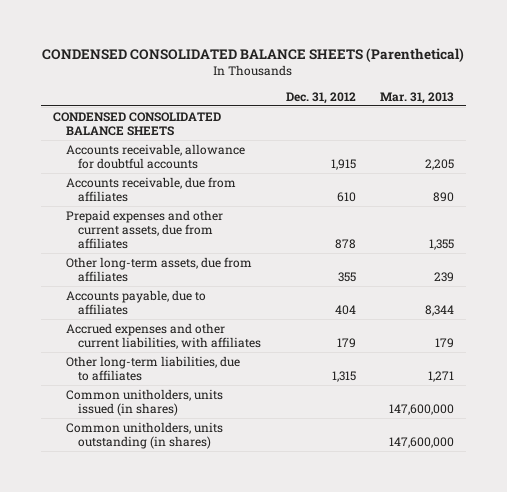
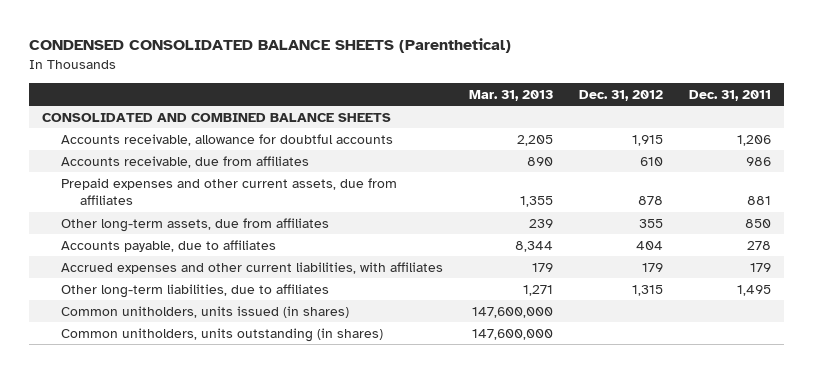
- | Dec. 31, 2012 | Mar. 31, 2013
+ | Mar. 31, 2013 | Dec. 31, 2012 | Dec. 31, 2011
- CONDENSED CONSOLIDATED BALANCE SHEETS
+ CONSOLIDATED AND COMBINED BALANCE SHEETS

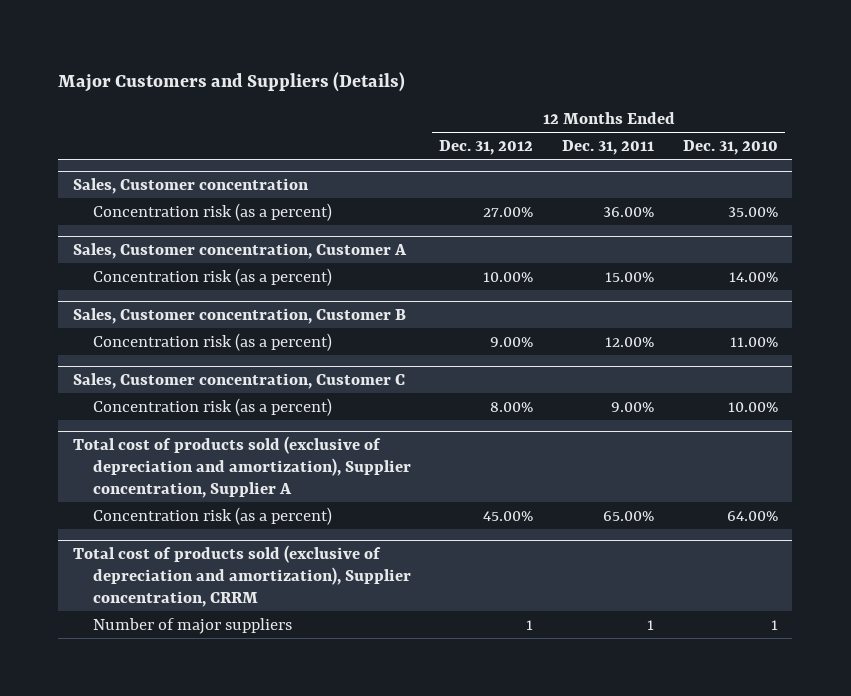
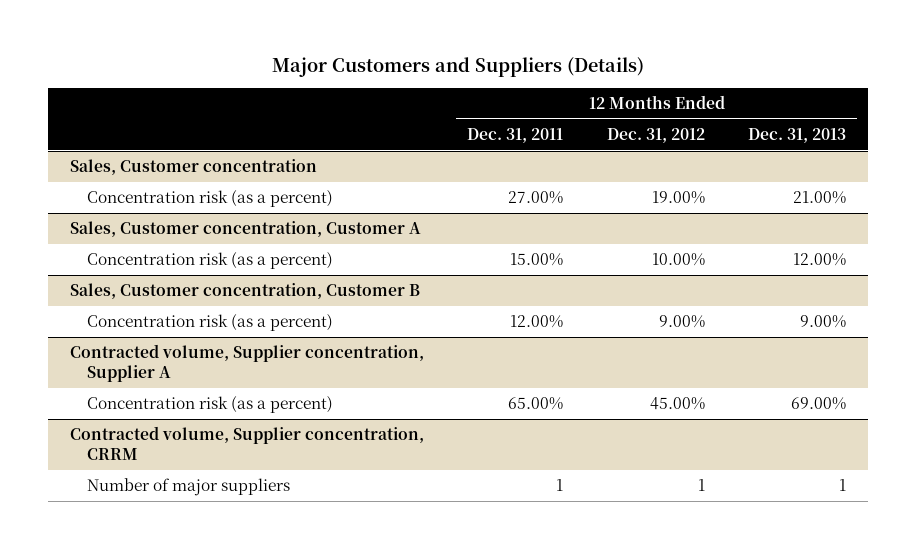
- | 12 Months Ended Dec. 31, 2012 | 12 Months Ended Dec. 31, 2011 | 12 Months Ended Dec. 31, 2010
+ | 12 Months Ended Dec. 31, 2011 | 12 Months Ended Dec. 31, 2012 | 12 Months Ended Dec. 31, 2013
@ Sales, Customer concentration
- Concentration risk (as a percent) | 27.00% | 36.00% | 35.00%
+ Concentration risk (as a percent) | 27.00% | 19.00% | 21.00%
- Sales, Customer concentration, Customer C
- Concentration risk (as a percent) | 8.00% | 9.00% | 10.00%
- Total cost of products sold (exclusive of depreciation and amortization), Supplier concentration, Supplier A
+ Contracted volume, Supplier concentration, Supplier A
- Total cost of products sold (exclusive of depreciation and amortization), Supplier concentration, CRRM
+ Contracted volume, Supplier concentration, CRRM

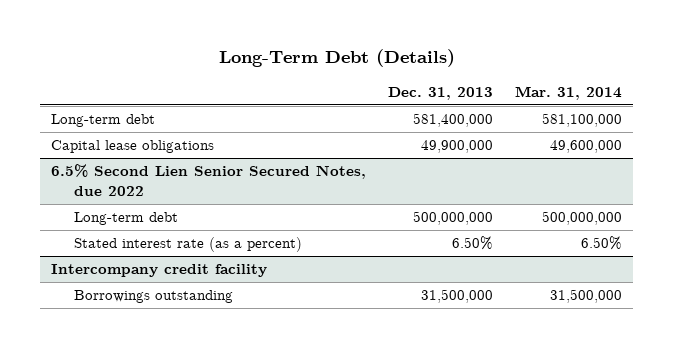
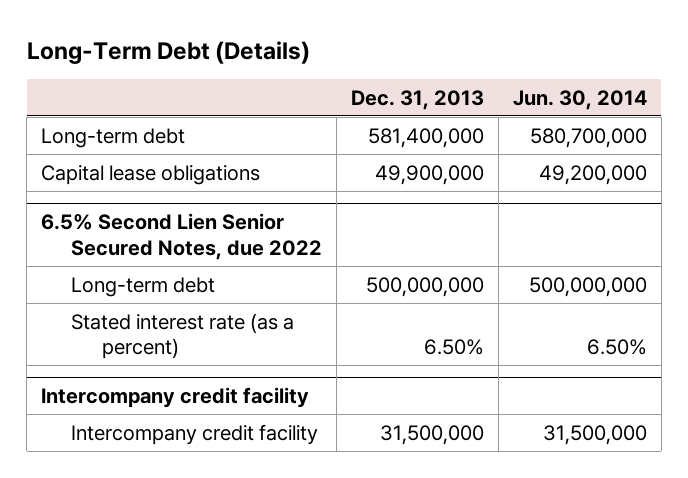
- | Dec. 31, 2013 | Mar. 31, 2014
+ | Dec. 31, 2013 | Jun. 30, 2014
@ Intercompany credit facility
- Borrowings outstanding | 31,500,000 | 31,500,000
+ Intercompany credit facility | 31,500,000 | 31,500,000

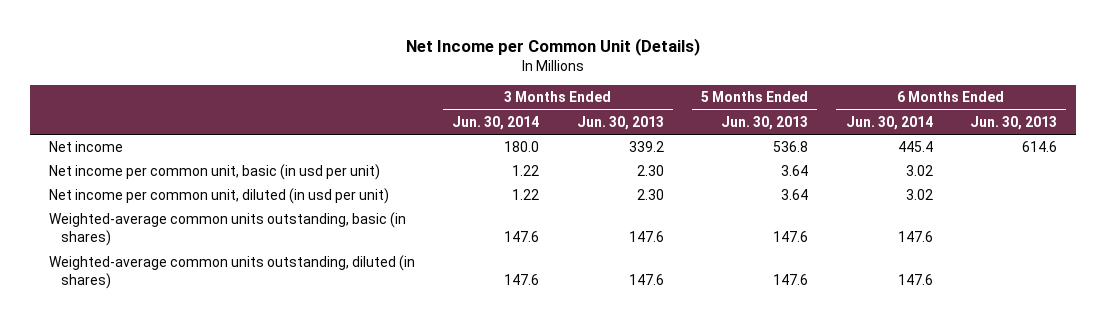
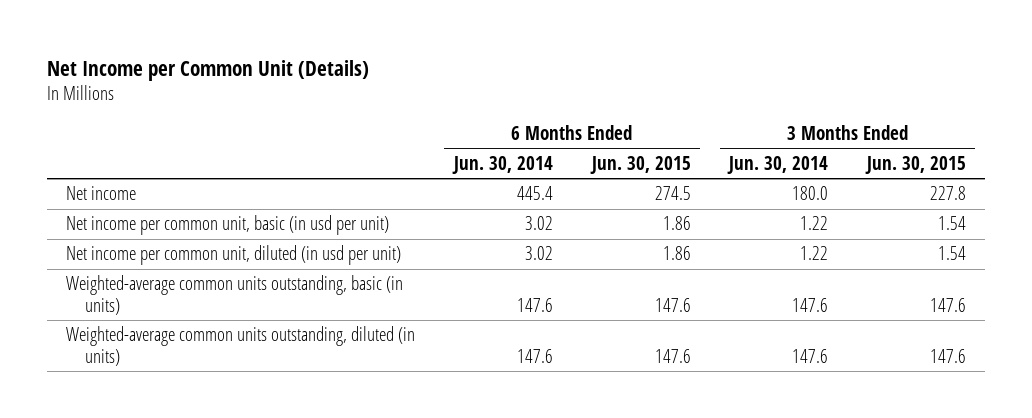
- | 3 Months Ended Jun. 30, 2014 | 3 Months Ended Jun. 30, 2013 | 5 Months Ended Jun. 30, 2013 | 6 Months Ended Jun. 30, 2014 | 6 Months Ended Jun. 30, 2013
+ | 6 Months Ended Jun. 30, 2014 | 6 Months Ended Jun. 30, 2015 | 3 Months Ended Jun. 30, 2014 | 3 Months Ended Jun. 30, 2015
- Weighted-average common units outstanding, basic (in shares) | 147.6 | 147.6 | 147.6 | 147.6 |
- Weighted-average common units outstanding, diluted (in shares) | 147.6 | 147.6 | 147.6 | 147.6 |
+ Weighted-average common units outstanding, basic (in units) | 147.6 | 147.6 | 147.6 | 147.6
+ Weighted-average common units outstanding, diluted (in units) | 147.6 | 147.6 | 147.6 | 147.6

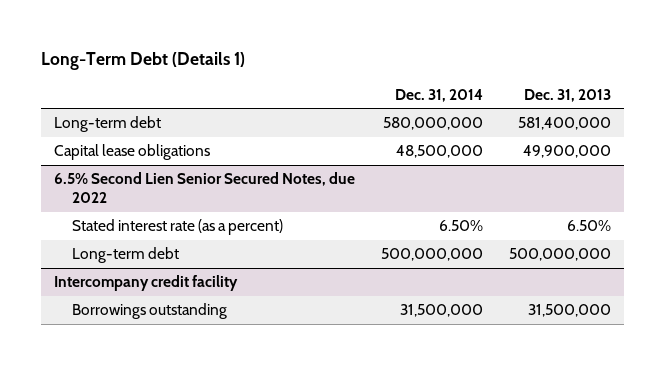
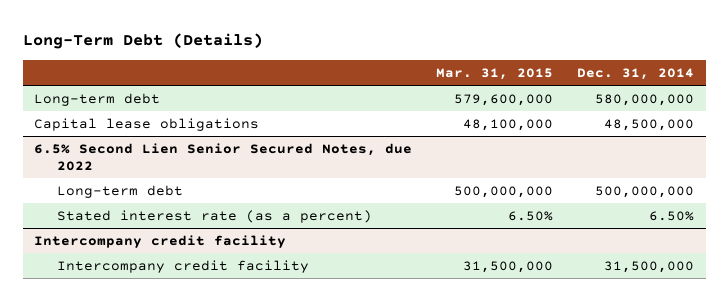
- Long-Term Debt (Details 1)
+ Long-Term Debt (Details)
- | Dec. 31, 2014 | Dec. 31, 2013
+ | Mar. 31, 2015 | Dec. 31, 2014
@ 6.5% Second Lien Senior Secured Notes, due 2022
moved down: Stated interest rate (as a percent) | 6.50% | 6.50%
@ Intercompany credit facility
- Borrowings outstanding | 31,500,000 | 31,500,000
+ Intercompany credit facility | 31,500,000 | 31,500,000

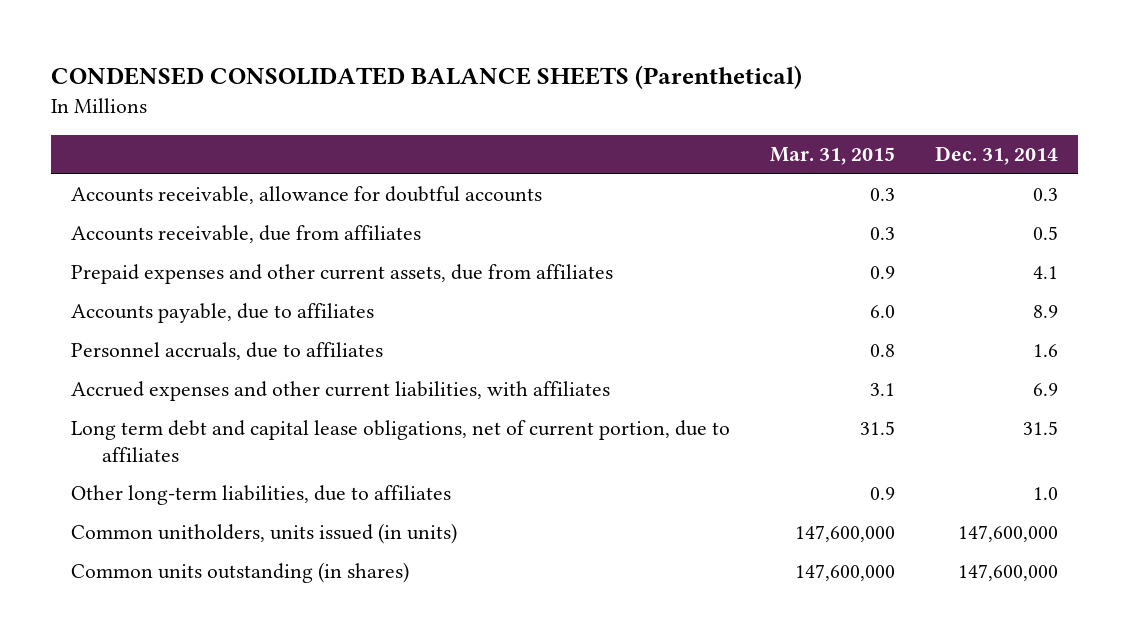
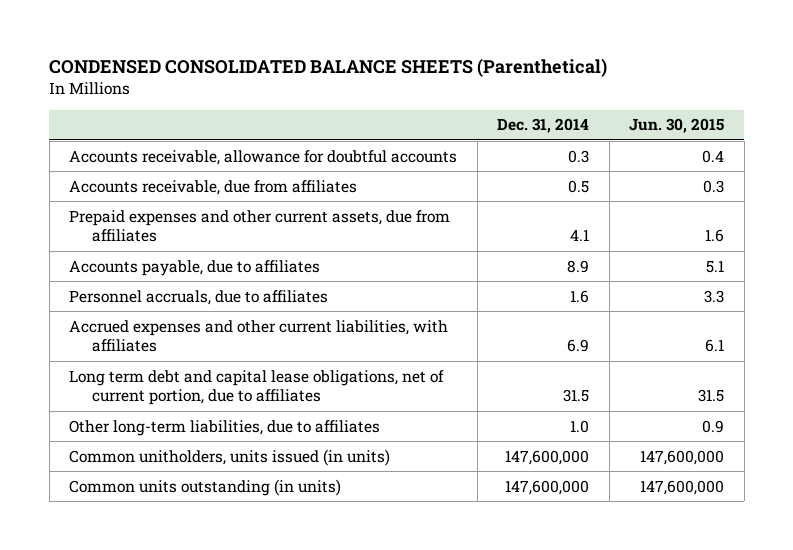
- | Mar. 31, 2015 | Dec. 31, 2014
+ | Dec. 31, 2014 | Jun. 30, 2015
- Common units outstanding (in shares) | 147,600,000 | 147,600,000
+ Common units outstanding (in units) | 147,600,000 | 147,600,000

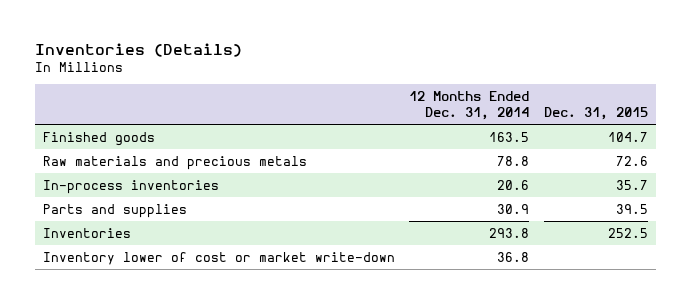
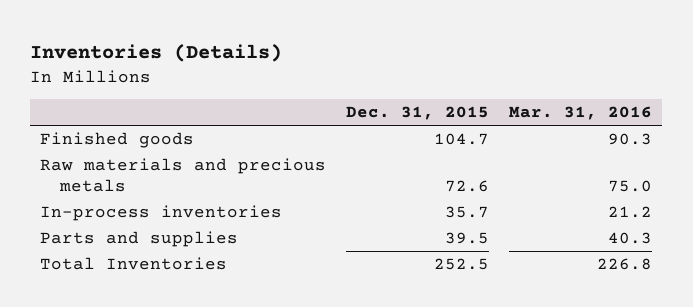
- | 12 Months Ended Dec. 31, 2014 | Dec. 31, 2015
+ | Dec. 31, 2015 | Mar. 31, 2016
- Inventories | 293.8 | 252.5
- Inventory lower of cost or market write-down | 36.8 |
+ Total Inventories | 252.5 | 226.8

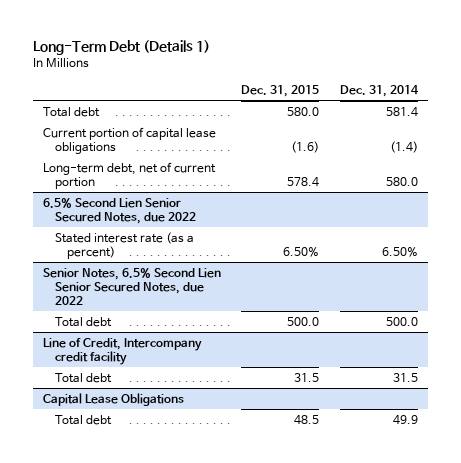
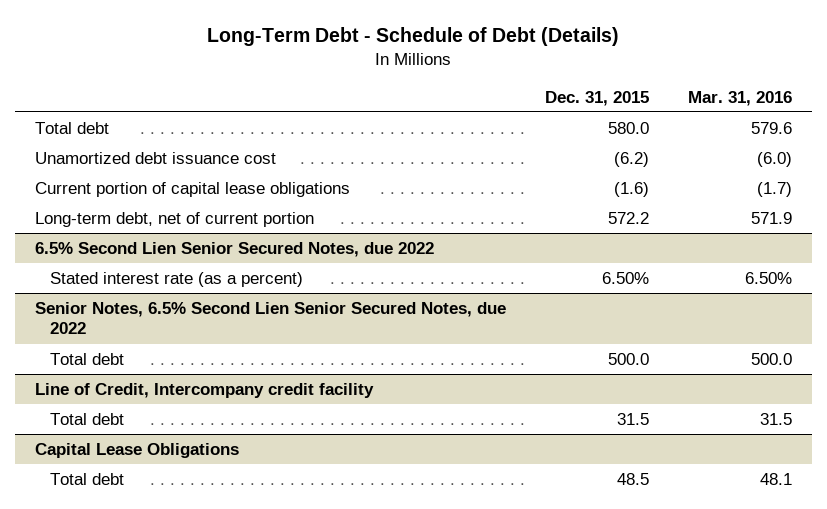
- Long-Term Debt (Details 1)
+ Long-Term Debt - Schedule of Debt (Details)
- | Dec. 31, 2015 | Dec. 31, 2014
+ | Dec. 31, 2015 | Mar. 31, 2016
+ Unamortized debt issuance cost | (6.2) | (6.0)
- Long-term debt, net of current portion | 578.4 | 580.0
+ Long-term debt, net of current portion | 572.2 | 571.9

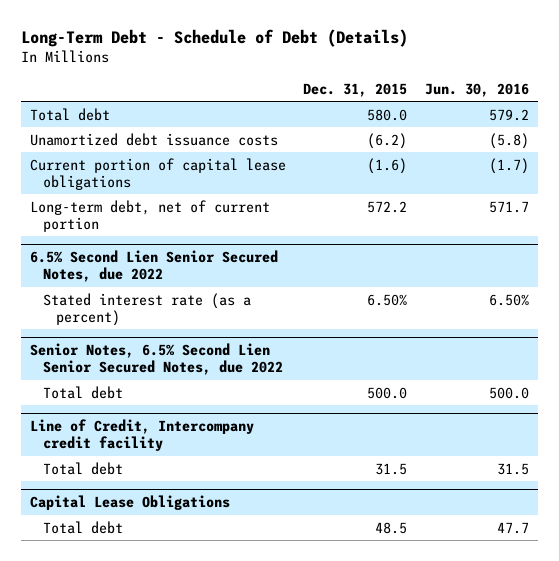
- | Dec. 31, 2015 | Mar. 31, 2016
+ | Dec. 31, 2015 | Jun. 30, 2016
- Unamortized debt issuance cost | (6.2) | (6.0)
+ Unamortized debt issuance costs | (6.2) | (5.8)

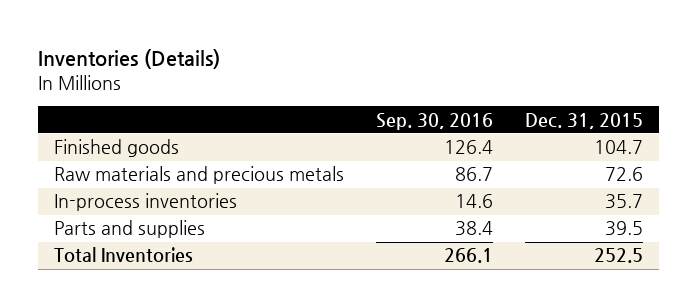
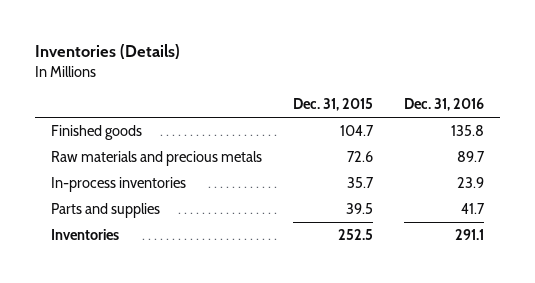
- | Sep. 30, 2016 | Dec. 31, 2015
+ | Dec. 31, 2015 | Dec. 31, 2016
- Total Inventories | 266.1 | 252.5
+ Inventories | 252.5 | 291.1

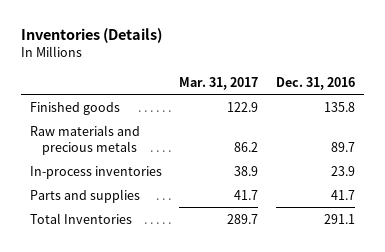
- | Dec. 31, 2015 | Dec. 31, 2016
+ | Mar. 31, 2017 | Dec. 31, 2016
- Inventories | 252.5 | 291.1
+ Total Inventories | 289.7 | 291.1

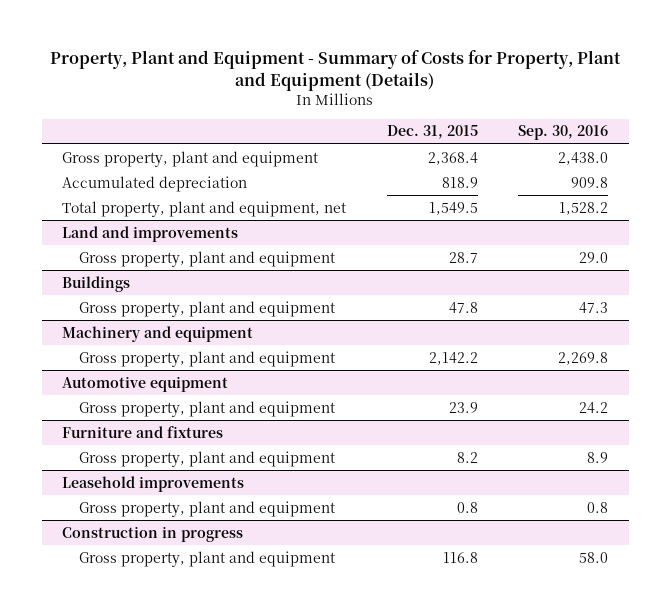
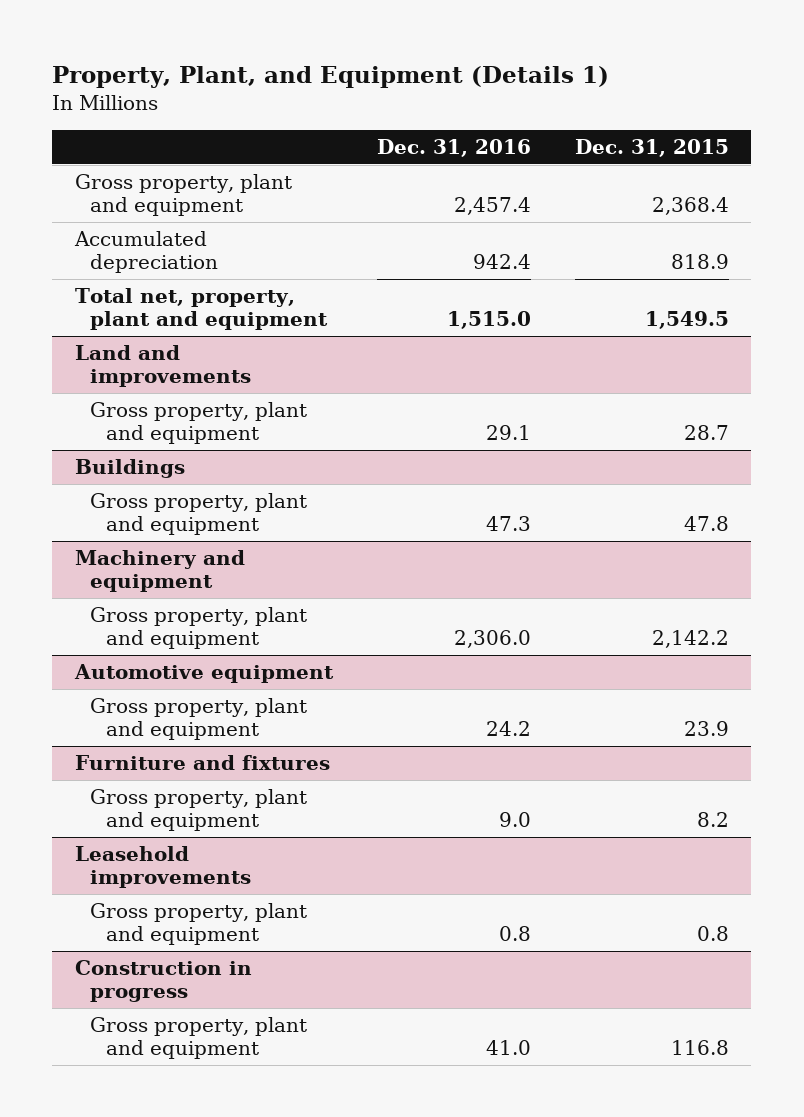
- Property, Plant and Equipment - Summary of Costs for Property, Plant and Equipment (Details)
+ Property, Plant, and Equipment (Details 1)
- | Dec. 31, 2015 | Sep. 30, 2016
+ | Dec. 31, 2016 | Dec. 31, 2015
- Total property, plant and equipment, net | 1,549.5 | 1,528.2
+ Total net, property, plant and equipment | 1,515.0 | 1,549.5

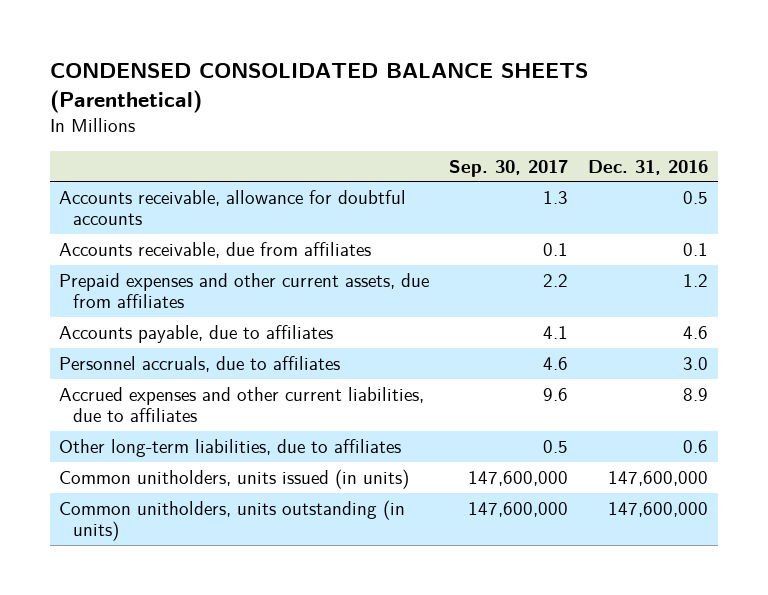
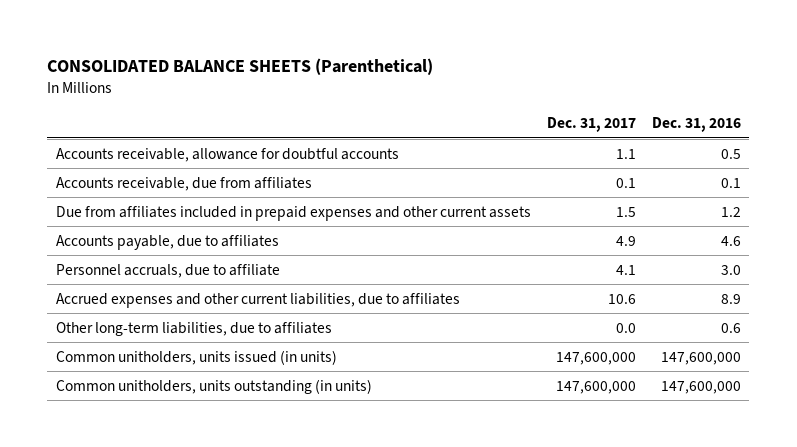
- CONDENSED CONSOLIDATED BALANCE SHEETS (Parenthetical)
+ CONSOLIDATED BALANCE SHEETS (Parenthetical)
- | Sep. 30, 2017 | Dec. 31, 2016
+ | Dec. 31, 2017 | Dec. 31, 2016
- Prepaid expenses and other current assets, due from affiliates | 2.2 | 1.2
+ Due from affiliates included in prepaid expenses and other current assets | 1.5 | 1.2
- Personnel accruals, due to affiliates | 4.6 | 3.0
+ Personnel accruals, due to affiliate | 4.1 | 3.0

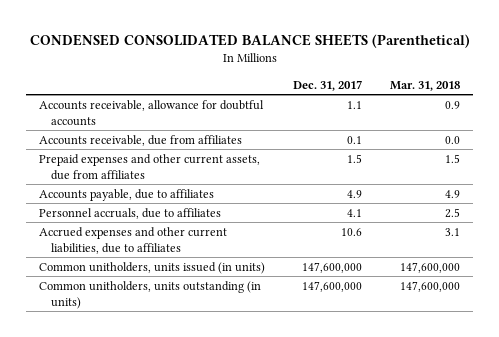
- CONSOLIDATED BALANCE SHEETS (Parenthetical)
+ CONDENSED CONSOLIDATED BALANCE SHEETS (Parenthetical)
- | Dec. 31, 2017 | Dec. 31, 2016
+ | Dec. 31, 2017 | Mar. 31, 2018
- Due from affiliates included in prepaid expenses and other current assets | 1.5 | 1.2
+ Prepaid expenses and other current assets, due from affiliates | 1.5 | 1.5
- Personnel accruals, due to affiliate | 4.1 | 3.0
+ Personnel accruals, due to affiliates | 4.1 | 2.5
- Other long-term liabilities, due to affiliates | 0.0 | 0.6

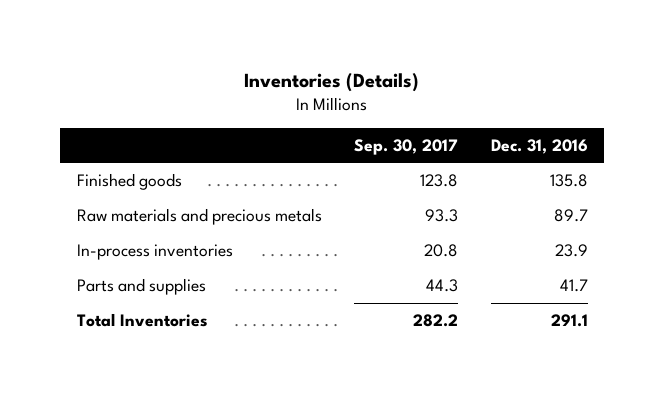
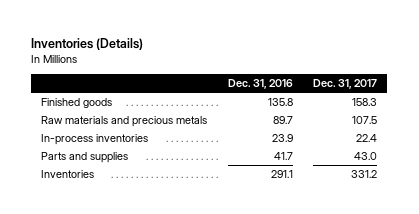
- | Sep. 30, 2017 | Dec. 31, 2016
+ | Dec. 31, 2016 | Dec. 31, 2017
- Total Inventories | 282.2 | 291.1
+ Inventories | 291.1 | 331.2

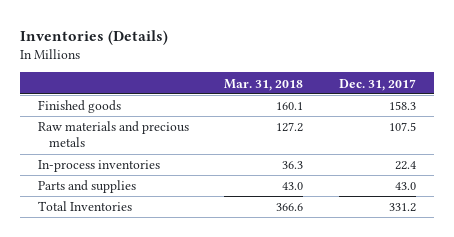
- | Dec. 31, 2016 | Dec. 31, 2017
+ | Mar. 31, 2018 | Dec. 31, 2017
- Inventories | 291.1 | 331.2
+ Total Inventories | 366.6 | 331.2

